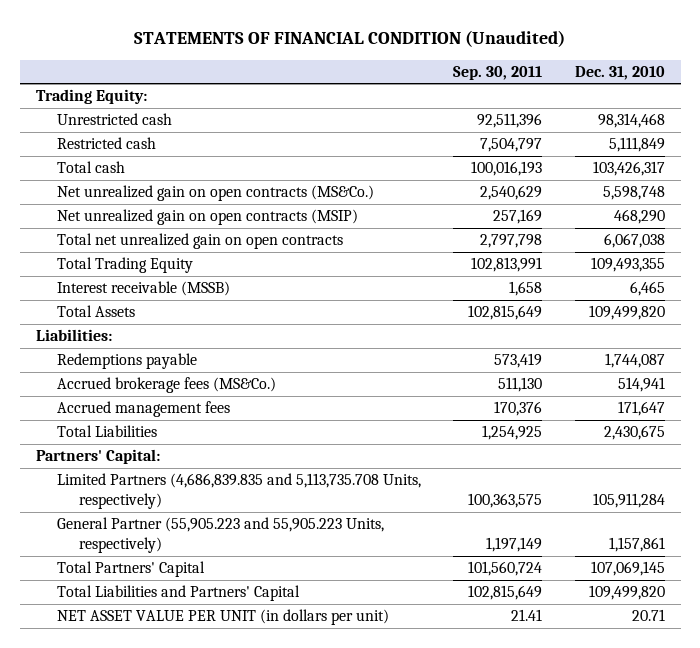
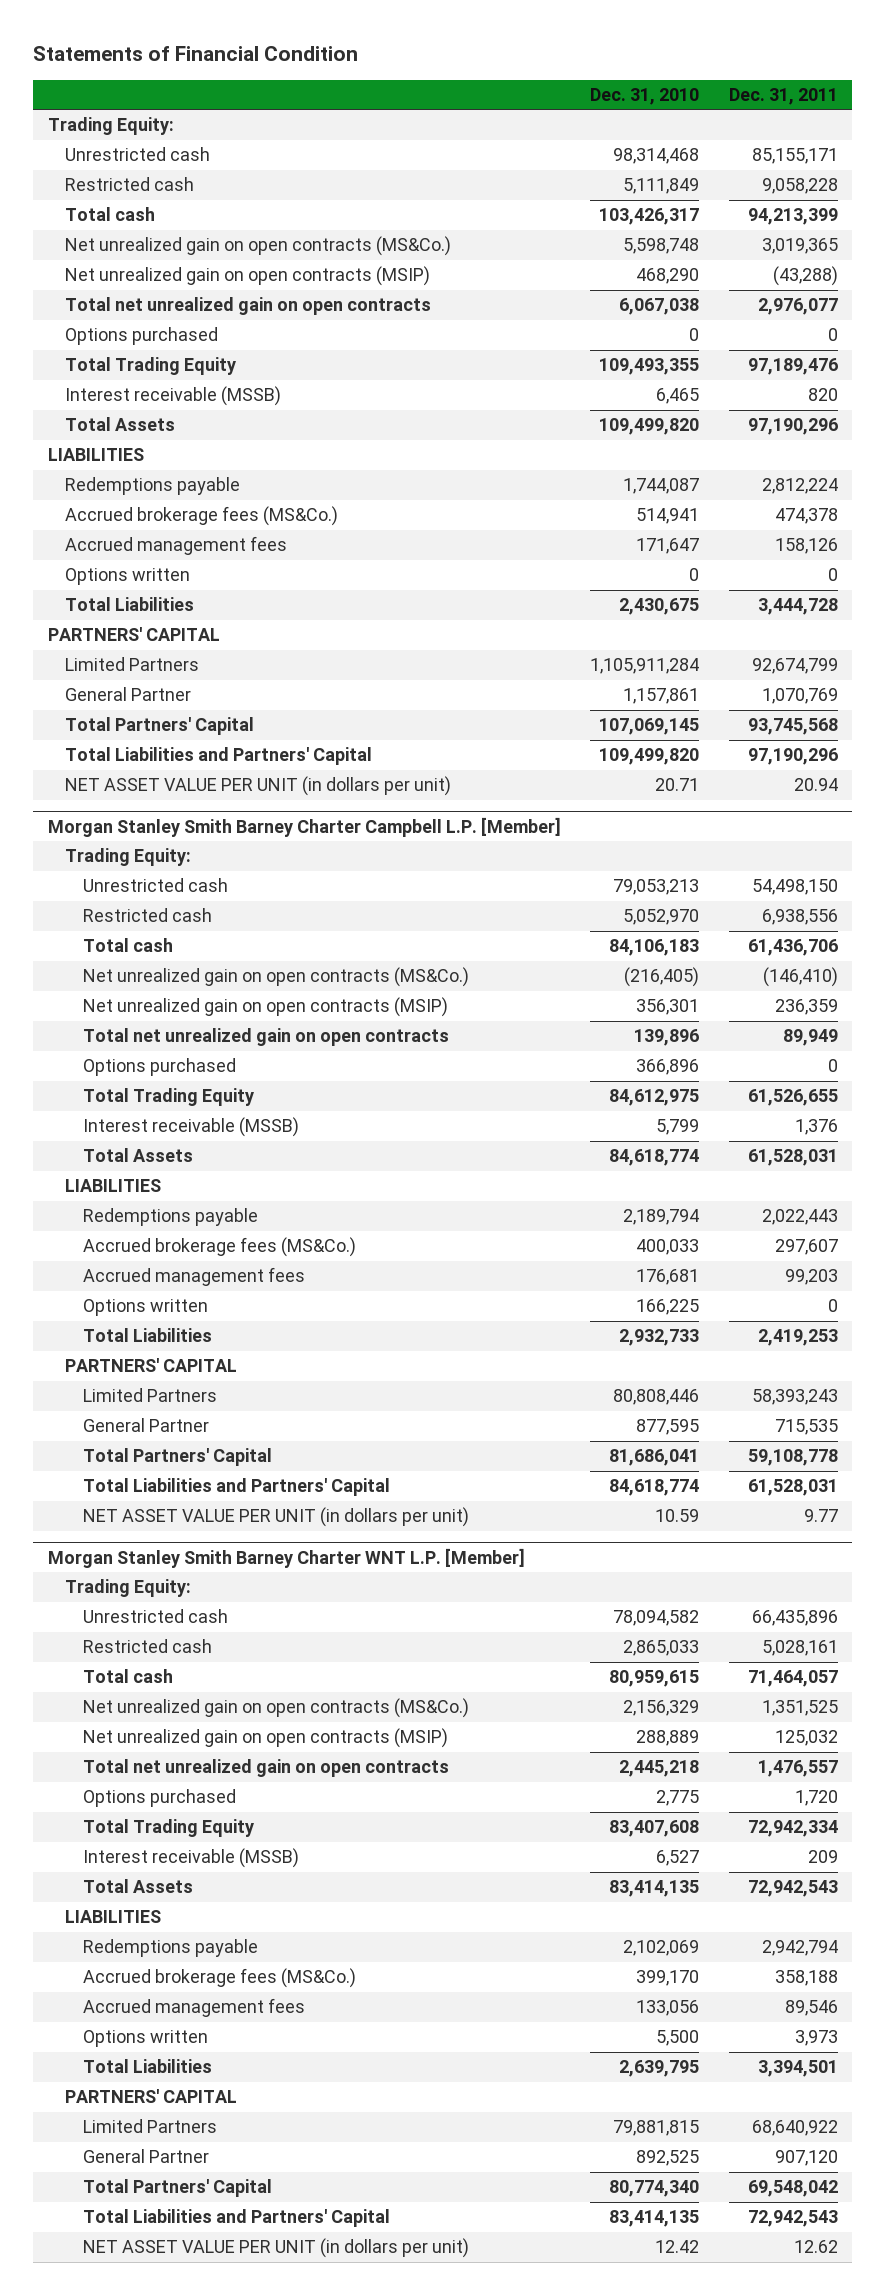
- STATEMENTS OF FINANCIAL CONDITION (Unaudited)
+ Statements of Financial Condition
- | Sep. 30, 2011 | Dec. 31, 2010
+ | Dec. 31, 2010 | Dec. 31, 2011
+ Options purchased | 0 | 0
- Liabilities:
+ LIABILITIES
+ Options written | 0 | 0
- Partners' Capital:
- Limited Partners (4,686,839.835 and 5,113,735.708 Units, respectively) | 100,363,575 | 105,911,284
- General Partner (55,905.223 and 55,905.223 Units, respectively) | 1,197,149 | 1,157,861
+ PARTNERS' CAPITAL
+ Limited Partners | 1,105,911,284 | 92,674,799
+ General Partner | 1,157,861 | 1,070,769
+ Morgan Stanley Smith Barney Charter Campbell L.P. [Member]
+ Trading Equity:
+ Unrestricted cash | 79,053,213 | 54,498,150
+ Restricted cash | 5,052,970 | 6,938,556
+ Total cash | 84,106,183 | 61,436,706
+ Net unrealized gain on open contracts (MS&Co.) | (216,405) | (146,410)
+ Net unrealized gain on open contracts (MSIP) | 356,301 | 236,359
+ Total net unrealized gain on open contracts | 139,896 | 89,949
+ Options purchased | 366,896 | 0
+ Total Trading Equity | 84,612,975 | 61,526,655
+ Interest receivable (MSSB) | 5,799 | 1,376
+ Total Assets | 84,618,774 | 61,528,031
+ LIABILITIES
+ Redemptions payable | 2,189,794 | 2,022,443
+ Accrued brokerage fees (MS&Co.) | 400,033 | 297,607
+ Accrued management fees | 176,681 | 99,203
+ Options written | 166,225 | 0
+ Total Liabilities | 2,932,733 | 2,419,253
+ PARTNERS' CAPITAL
+ Limited Partners | 80,808,446 | 58,393,243
+ General Partner | 877,595 | 715,535
+ Total Partners' Capital | 81,686,041 | 59,108,778
+ Total Liabilities and Partners' Capital | 84,618,774 | 61,528,031
+ NET ASSET VALUE PER UNIT (in dollars per unit) | 10.59 | 9.77
+ Morgan Stanley Smith Barney Charter WNT L.P. [Member]
+ Trading Equity:
+ Unrestricted cash | 78,094,582 | 66,435,896
+ Restricted cash | 2,865,033 | 5,028,161
+ Total cash | 80,959,615 | 71,464,057
+ Net unrealized gain on open contracts (MS&Co.) | 2,156,329 | 1,351,525
+ Net unrealized gain on open contracts (MSIP) | 288,889 | 125,032
+ Total net unrealized gain on open contracts | 2,445,218 | 1,476,557
+ Options purchased | 2,775 | 1,720
+ Total Trading Equity | 83,407,608 | 72,942,334
+ Interest receivable (MSSB) | 6,527 | 209
+ Total Assets | 83,414,135 | 72,942,543
+ LIABILITIES
+ Redemptions payable | 2,102,069 | 2,942,794
+ Accrued brokerage fees (MS&Co.) | 399,170 | 358,188
+ Accrued management fees | 133,056 | 89,546
+ Options written | 5,500 | 3,973
+ Total Liabilities | 2,639,795 | 3,394,501
+ PARTNERS' CAPITAL
+ Limited Partners | 79,881,815 | 68,640,922
+ General Partner | 892,525 | 907,120
+ Total Partners' Capital | 80,774,340 | 69,548,042
+ Total Liabilities and Partners' Capital | 83,414,135 | 72,942,543
+ NET ASSET VALUE PER UNIT (in dollars per unit) | 12.42 | 12.62

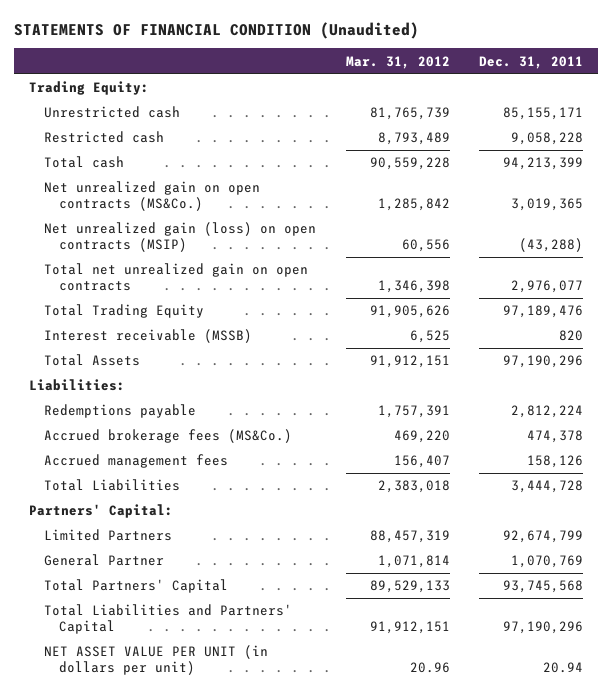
- Statements of Financial Condition
+ STATEMENTS OF FINANCIAL CONDITION (Unaudited)
- | Dec. 31, 2010 | Dec. 31, 2011
+ | Mar. 31, 2012 | Dec. 31, 2011
- Net unrealized gain on open contracts (MSIP) | 468,290 | (43,288)
+ Net unrealized gain (loss) on open contracts (MSIP) | 60,556 | (43,288)
- Options purchased | 0 | 0
- LIABILITIES
+ Liabilities:
- Options written | 0 | 0
- PARTNERS' CAPITAL
+ Partners' Capital:
- Morgan Stanley Smith Barney Charter Campbell L.P. [Member]
- Trading Equity:
- Unrestricted cash | 79,053,213 | 54,498,150
- Restricted cash | 5,052,970 | 6,938,556
- Total cash | 84,106,183 | 61,436,706
- Net unrealized gain on open contracts (MS&Co.) | (216,405) | (146,410)
- Net unrealized gain on open contracts (MSIP) | 356,301 | 236,359
- Total net unrealized gain on open contracts | 139,896 | 89,949
- Options purchased | 366,896 | 0
- Total Trading Equity | 84,612,975 | 61,526,655
- Interest receivable (MSSB) | 5,799 | 1,376
- Total Assets | 84,618,774 | 61,528,031
- LIABILITIES
- Redemptions payable | 2,189,794 | 2,022,443
- Accrued brokerage fees (MS&Co.) | 400,033 | 297,607
- Accrued management fees | 176,681 | 99,203
- Options written | 166,225 | 0
- Total Liabilities | 2,932,733 | 2,419,253
- PARTNERS' CAPITAL
- Limited Partners | 80,808,446 | 58,393,243
- General Partner | 877,595 | 715,535
- Total Partners' Capital | 81,686,041 | 59,108,778
- Total Liabilities and Partners' Capital | 84,618,774 | 61,528,031
- NET ASSET VALUE PER UNIT (in dollars per unit) | 10.59 | 9.77
- Morgan Stanley Smith Barney Charter WNT L.P. [Member]
- Trading Equity:
- Unrestricted cash | 78,094,582 | 66,435,896
- Restricted cash | 2,865,033 | 5,028,161
- Total cash | 80,959,615 | 71,464,057
- Net unrealized gain on open contracts (MS&Co.) | 2,156,329 | 1,351,525
- Net unrealized gain on open contracts (MSIP) | 288,889 | 125,032
- Total net unrealized gain on open contracts | 2,445,218 | 1,476,557
- Options purchased | 2,775 | 1,720
- Total Trading Equity | 83,407,608 | 72,942,334
- Interest receivable (MSSB) | 6,527 | 209
- Total Assets | 83,414,135 | 72,942,543
- LIABILITIES
- Redemptions payable | 2,102,069 | 2,942,794
- Accrued brokerage fees (MS&Co.) | 399,170 | 358,188
- Accrued management fees | 133,056 | 89,546
- Options written | 5,500 | 3,973
- Total Liabilities | 2,639,795 | 3,394,501
- PARTNERS' CAPITAL
- Limited Partners | 79,881,815 | 68,640,922
- General Partner | 892,525 | 907,120
- Total Partners' Capital | 80,774,340 | 69,548,042
- Total Liabilities and Partners' Capital | 83,414,135 | 72,942,543
- NET ASSET VALUE PER UNIT (in dollars per unit) | 12.42 | 12.62

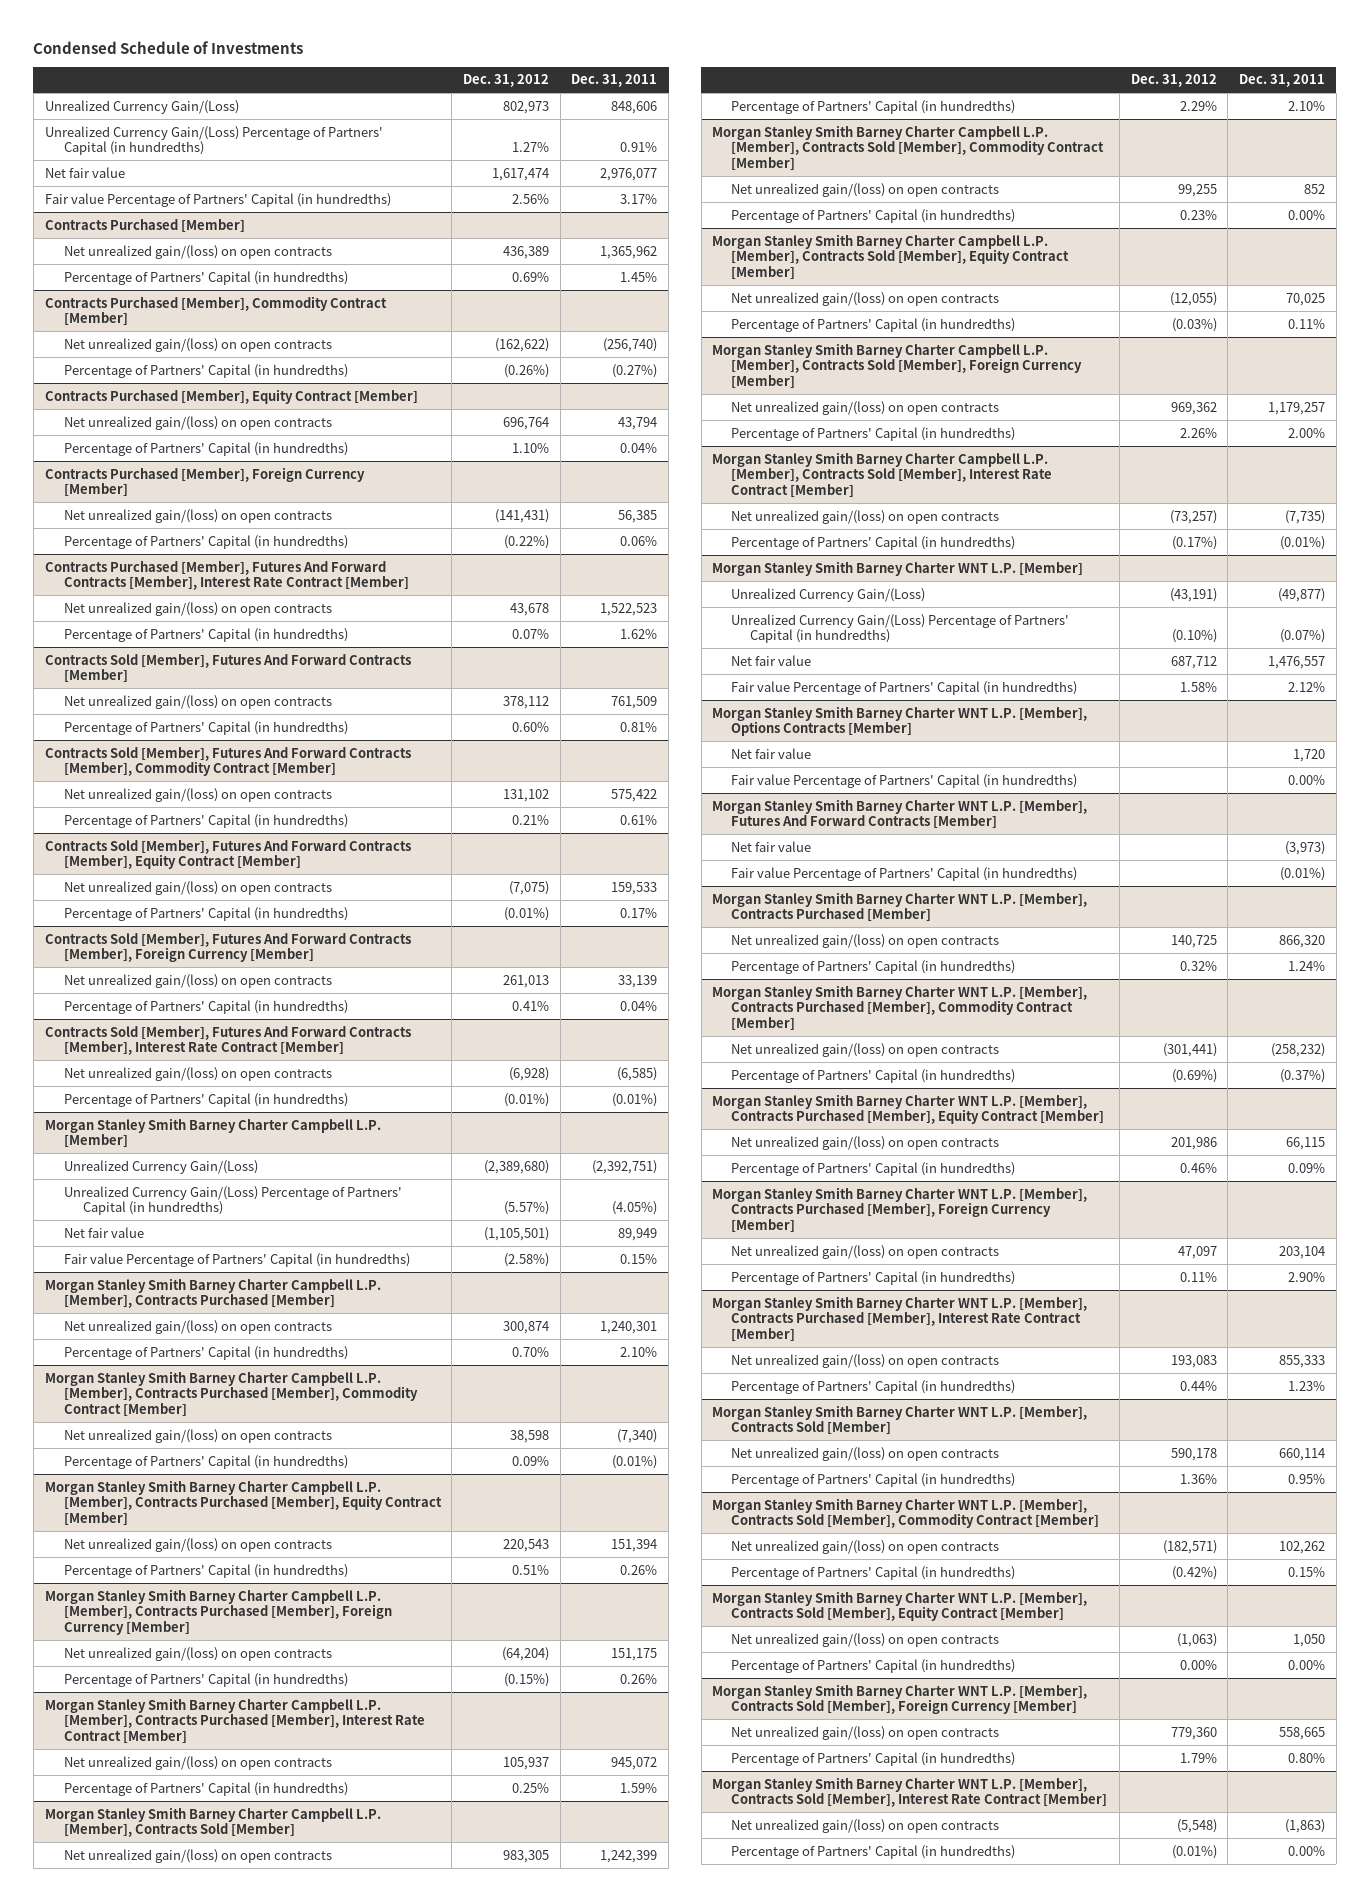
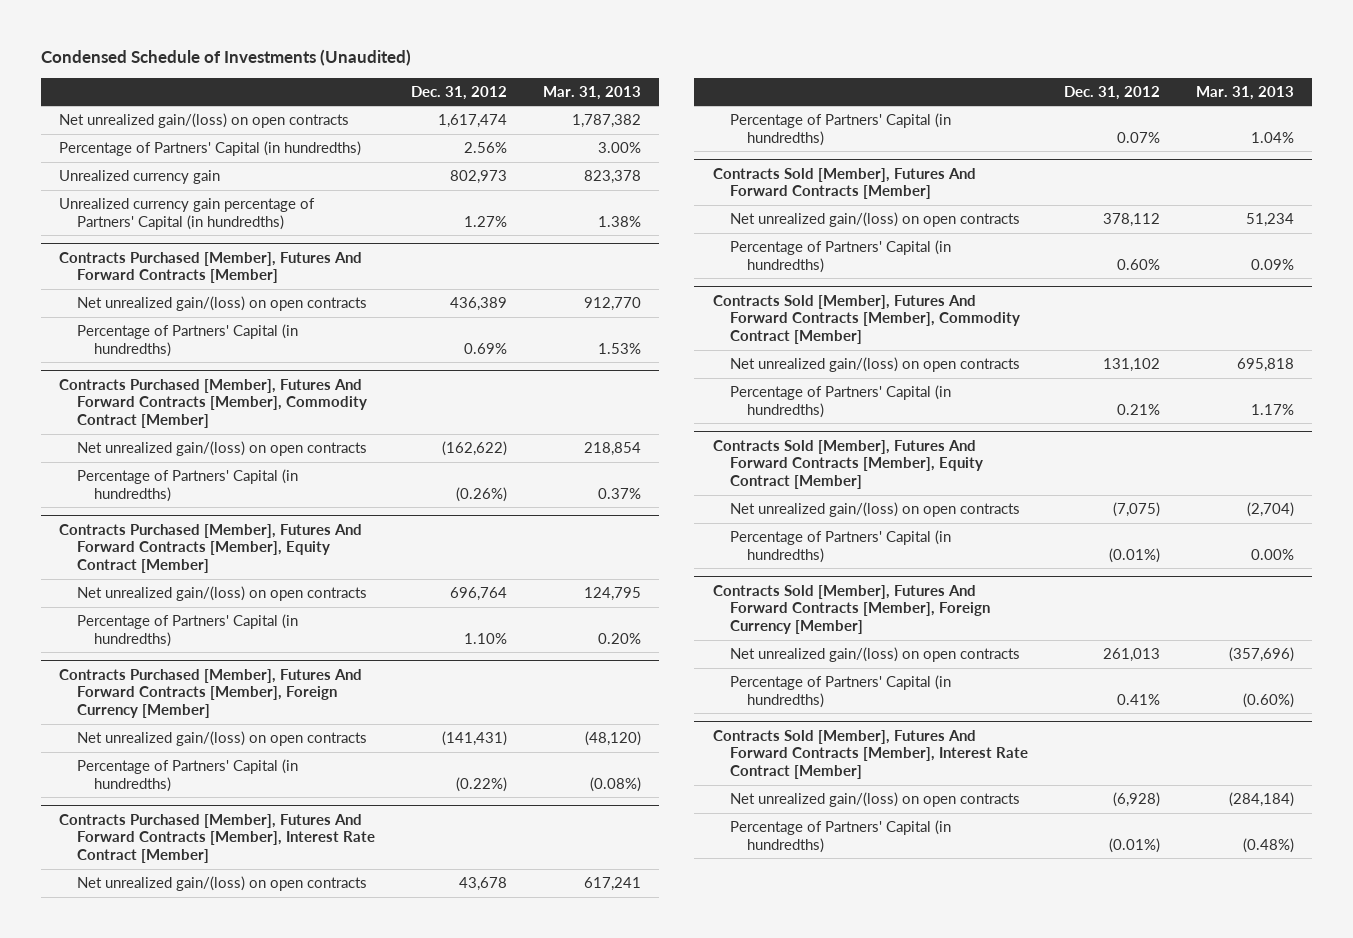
- Condensed Schedule of Investments
+ Condensed Schedule of Investments (Unaudited)
- | Dec. 31, 2012 | Dec. 31, 2011
+ | Dec. 31, 2012 | Mar. 31, 2013
- Unrealized Currency Gain/(Loss) | 802,973 | 848,606
- Unrealized Currency Gain/(Loss) Percentage of Partners' Capital (in hundredths) | 1.27% | 0.91%
- Net fair value | 1,617,474 | 2,976,077
- Fair value Percentage of Partners' Capital (in hundredths) | 2.56% | 3.17%
- Contracts Purchased [Member]
+ Net unrealized gain/(loss) on open contracts | 1,617,474 | 1,787,382
+ Percentage of Partners' Capital (in hundredths) | 2.56% | 3.00%
+ Unrealized currency gain | 802,973 | 823,378
+ Unrealized currency gain percentage of Partners' Capital (in hundredths) | 1.27% | 1.38%
+ Contracts Purchased [Member], Futures And Forward Contracts [Member]
- Contracts Purchased [Member], Commodity Contract [Member]
+ Contracts Purchased [Member], Futures And Forward Contracts [Member], Commodity Contract [Member]
- Contracts Purchased [Member], Equity Contract [Member]
+ Contracts Purchased [Member], Futures And Forward Contracts [Member], Equity Contract [Member]
- Contracts Purchased [Member], Foreign Currency [Member]
+ Contracts Purchased [Member], Futures And Forward Contracts [Member], Foreign Currency [Member]
- Morgan Stanley Smith Barney Charter Campbell L.P. [Member]
- Unrealized Currency Gain/(Loss) | (2,389,680) | (2,392,751)
- Unrealized Currency Gain/(Loss) Percentage of Partners' Capital (in hundredths) | (5.57%) | (4.05%)
- Net fair value | (1,105,501) | 89,949
- Fair value Percentage of Partners' Capital (in hundredths) | (2.58%) | 0.15%
- Morgan Stanley Smith Barney Charter Campbell L.P. [Member], Contracts Purchased [Member]
- Net unrealized gain/(loss) on open contracts | 300,874 | 1,240,301
- Percentage of Partners' Capital (in hundredths) | 0.70% | 2.10%
- Morgan Stanley Smith Barney Charter Campbell L.P. [Member], Contracts Purchased [Member], Commodity Contract [Member]
- Net unrealized gain/(loss) on open contracts | 38,598 | (7,340)
- Percentage of Partners' Capital (in hundredths) | 0.09% | (0.01%)
- Morgan Stanley Smith Barney Charter Campbell L.P. [Member], Contracts Purchased [Member], Equity Contract [Member]
- Net unrealized gain/(loss) on open contracts | 220,543 | 151,394
- Percentage of Partners' Capital (in hundredths) | 0.51% | 0.26%
- Morgan Stanley Smith Barney Charter Campbell L.P. [Member], Contracts Purchased [Member], Foreign Currency [Member]
- Net unrealized gain/(loss) on open contracts | (64,204) | 151,175
- Percentage of Partners' Capital (in hundredths) | (0.15%) | 0.26%
- Morgan Stanley Smith Barney Charter Campbell L.P. [Member], Contracts Purchased [Member], Interest Rate Contract [Member]
- Net unrealized gain/(loss) on open contracts | 105,937 | 945,072
- Percentage of Partners' Capital (in hundredths) | 0.25% | 1.59%
- Morgan Stanley Smith Barney Charter Campbell L.P. [Member], Contracts Sold [Member]
- Net unrealized gain/(loss) on open contracts | 983,305 | 1,242,399
- Percentage of Partners' Capital (in hundredths) | 2.29% | 2.10%
- Morgan Stanley Smith Barney Charter Campbell L.P. [Member], Contracts Sold [Member], Commodity Contract [Member]
- Net unrealized gain/(loss) on open contracts | 99,255 | 852
- Percentage of Partners' Capital (in hundredths) | 0.23% | 0.00%
- Morgan Stanley Smith Barney Charter Campbell L.P. [Member], Contracts Sold [Member], Equity Contract [Member]
- Net unrealized gain/(loss) on open contracts | (12,055) | 70,025
- Percentage of Partners' Capital (in hundredths) | (0.03%) | 0.11%
- Morgan Stanley Smith Barney Charter Campbell L.P. [Member], Contracts Sold [Member], Foreign Currency [Member]
- Net unrealized gain/(loss) on open contracts | 969,362 | 1,179,257
- Percentage of Partners' Capital (in hundredths) | 2.26% | 2.00%
- Morgan Stanley Smith Barney Charter Campbell L.P. [Member], Contracts Sold [Member], Interest Rate Contract [Member]
- Net unrealized gain/(loss) on open contracts | (73,257) | (7,735)
- Percentage of Partners' Capital (in hundredths) | (0.17%) | (0.01%)
- Morgan Stanley Smith Barney Charter WNT L.P. [Member]
- Unrealized Currency Gain/(Loss) | (43,191) | (49,877)
- Unrealized Currency Gain/(Loss) Percentage of Partners' Capital (in hundredths) | (0.10%) | (0.07%)
- Net fair value | 687,712 | 1,476,557
- Fair value Percentage of Partners' Capital (in hundredths) | 1.58% | 2.12%
- Morgan Stanley Smith Barney Charter WNT L.P. [Member], Options Contracts [Member]
- Net fair value | | 1,720
- Fair value Percentage of Partners' Capital (in hundredths) | | 0.00%
- Morgan Stanley Smith Barney Charter WNT L.P. [Member], Futures And Forward Contracts [Member]
- Net fair value | | (3,973)
- Fair value Percentage of Partners' Capital (in hundredths) | | (0.01%)
- Morgan Stanley Smith Barney Charter WNT L.P. [Member], Contracts Purchased [Member]
- Net unrealized gain/(loss) on open contracts | 140,725 | 866,320
- Percentage of Partners' Capital (in hundredths) | 0.32% | 1.24%
- Morgan Stanley Smith Barney Charter WNT L.P. [Member], Contracts Purchased [Member], Commodity Contract [Member]
- Net unrealized gain/(loss) on open contracts | (301,441) | (258,232)
- Percentage of Partners' Capital (in hundredths) | (0.69%) | (0.37%)
- Morgan Stanley Smith Barney Charter WNT L.P. [Member], Contracts Purchased [Member], Equity Contract [Member]
- Net unrealized gain/(loss) on open contracts | 201,986 | 66,115
- Percentage of Partners' Capital (in hundredths) | 0.46% | 0.09%
- Morgan Stanley Smith Barney Charter WNT L.P. [Member], Contracts Purchased [Member], Foreign Currency [Member]
- Net unrealized gain/(loss) on open contracts | 47,097 | 203,104
- Percentage of Partners' Capital (in hundredths) | 0.11% | 2.90%
- Morgan Stanley Smith Barney Charter WNT L.P. [Member], Contracts Purchased [Member], Interest Rate Contract [Member]
- Net unrealized gain/(loss) on open contracts | 193,083 | 855,333
- Percentage of Partners' Capital (in hundredths) | 0.44% | 1.23%
- Morgan Stanley Smith Barney Charter WNT L.P. [Member], Contracts Sold [Member]
- Net unrealized gain/(loss) on open contracts | 590,178 | 660,114
- Percentage of Partners' Capital (in hundredths) | 1.36% | 0.95%
- Morgan Stanley Smith Barney Charter WNT L.P. [Member], Contracts Sold [Member], Commodity Contract [Member]
- Net unrealized gain/(loss) on open contracts | (182,571) | 102,262
- Percentage of Partners' Capital (in hundredths) | (0.42%) | 0.15%
- Morgan Stanley Smith Barney Charter WNT L.P. [Member], Contracts Sold [Member], Equity Contract [Member]
- Net unrealized gain/(loss) on open contracts | (1,063) | 1,050
- Percentage of Partners' Capital (in hundredths) | 0.00% | 0.00%
- Morgan Stanley Smith Barney Charter WNT L.P. [Member], Contracts Sold [Member], Foreign Currency [Member]
- Net unrealized gain/(loss) on open contracts | 779,360 | 558,665
- Percentage of Partners' Capital (in hundredths) | 1.79% | 0.80%
- Morgan Stanley Smith Barney Charter WNT L.P. [Member], Contracts Sold [Member], Interest Rate Contract [Member]
- Net unrealized gain/(loss) on open contracts | (5,548) | (1,863)
- Percentage of Partners' Capital (in hundredths) | (0.01%) | 0.00%

